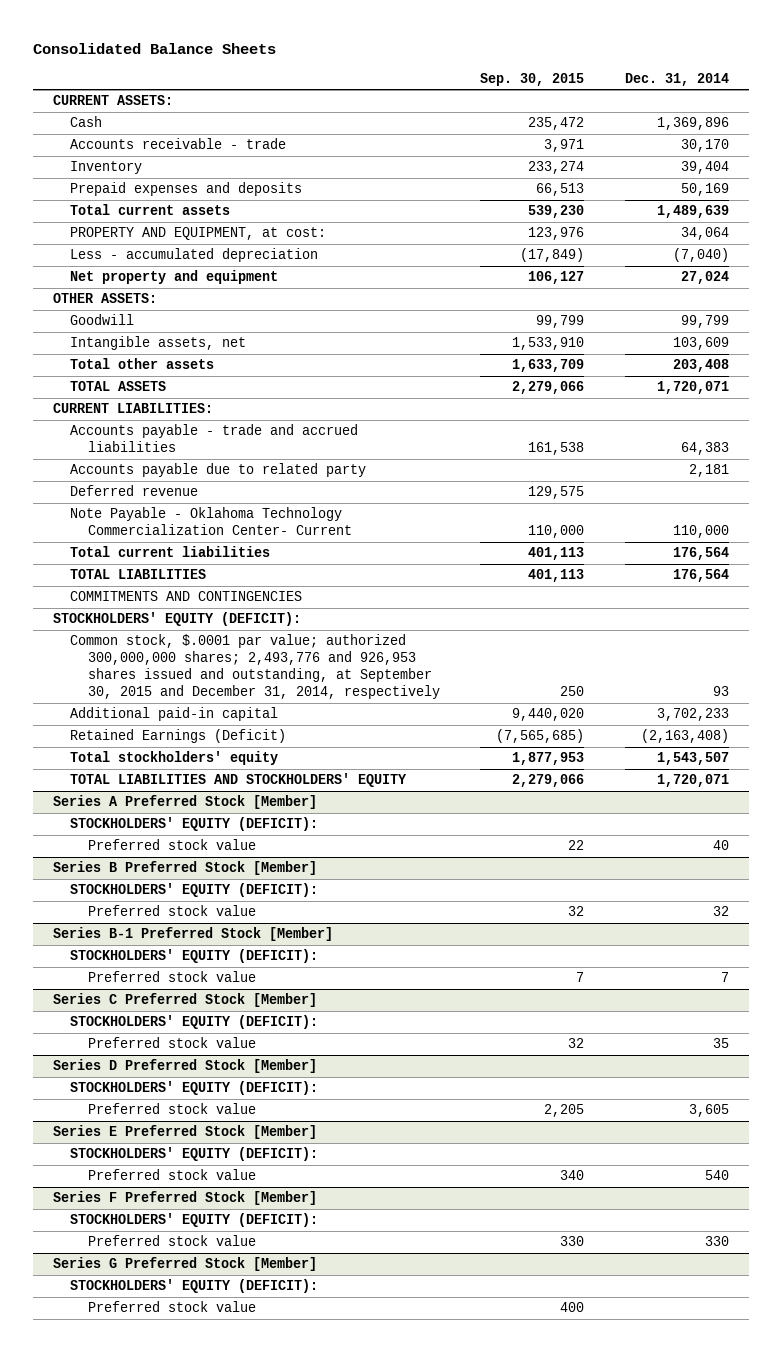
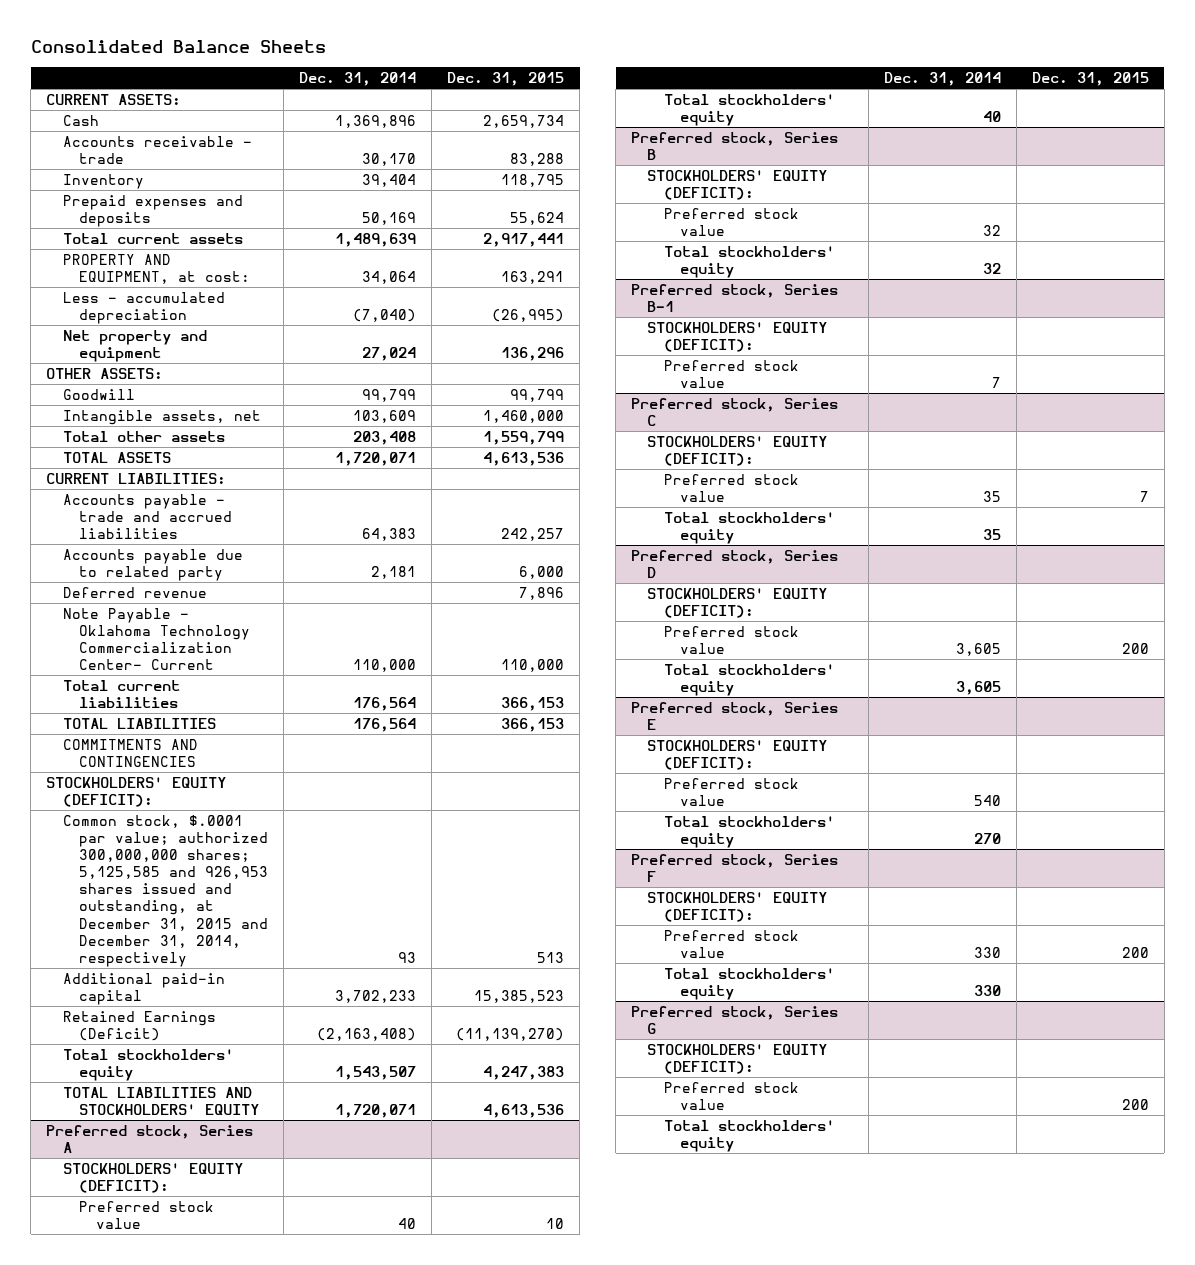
- | Sep. 30, 2015 | Dec. 31, 2014
+ | Dec. 31, 2014 | Dec. 31, 2015
- Common stock, $.0001 par value; authorized 300,000,000 shares; 2,493,776 and 926,953 shares issued and outstanding, at September 30, 2015 and December 31, 2014, respectively | 250 | 93
+ Common stock, $.0001 par value; authorized 300,000,000 shares; 5,125,585 and 926,953 shares issued and outstanding, at December 31, 2015 and December 31, 2014, respectively | 93 | 513
- Series A Preferred Stock [Member]
+ Preferred stock, Series A
- Series B Preferred Stock [Member]
+ Total stockholders' equity | 40 |
+ Preferred stock, Series B
- Series B-1 Preferred Stock [Member]
+ Total stockholders' equity | 32 |
+ Preferred stock, Series B-1
- Series C Preferred Stock [Member]
+ Preferred stock, Series C
- Series D Preferred Stock [Member]
+ Total stockholders' equity | 35 |
+ Preferred stock, Series D
- Series E Preferred Stock [Member]
+ Total stockholders' equity | 3,605 |
+ Preferred stock, Series E
- Series F Preferred Stock [Member]
+ Total stockholders' equity | 270 |
+ Preferred stock, Series F
- Series G Preferred Stock [Member]
+ Total stockholders' equity | 330 |
+ Preferred stock, Series G
+ Total stockholders' equity

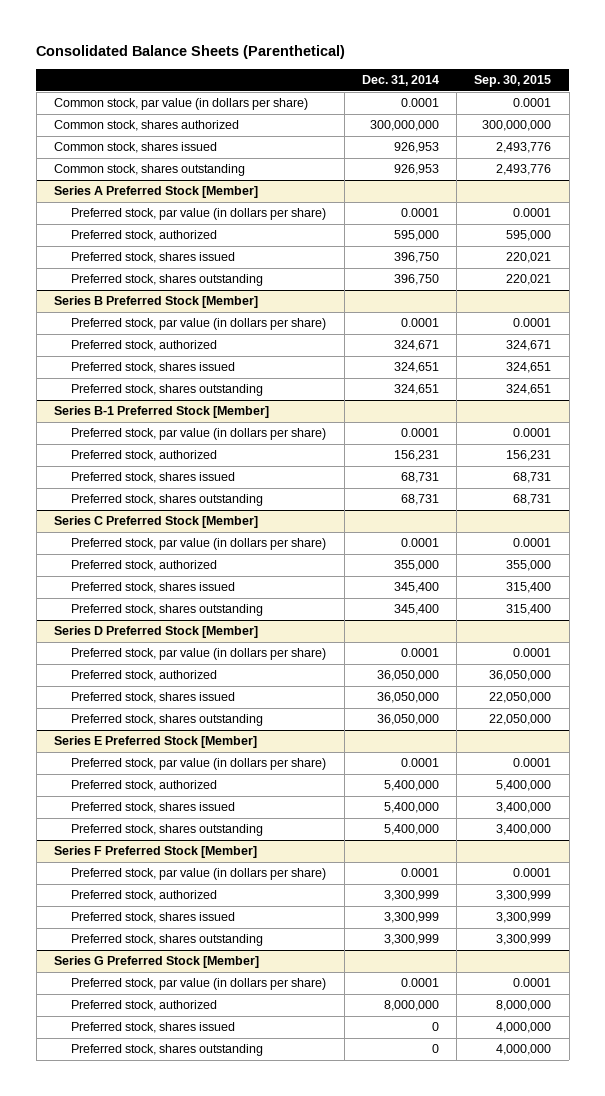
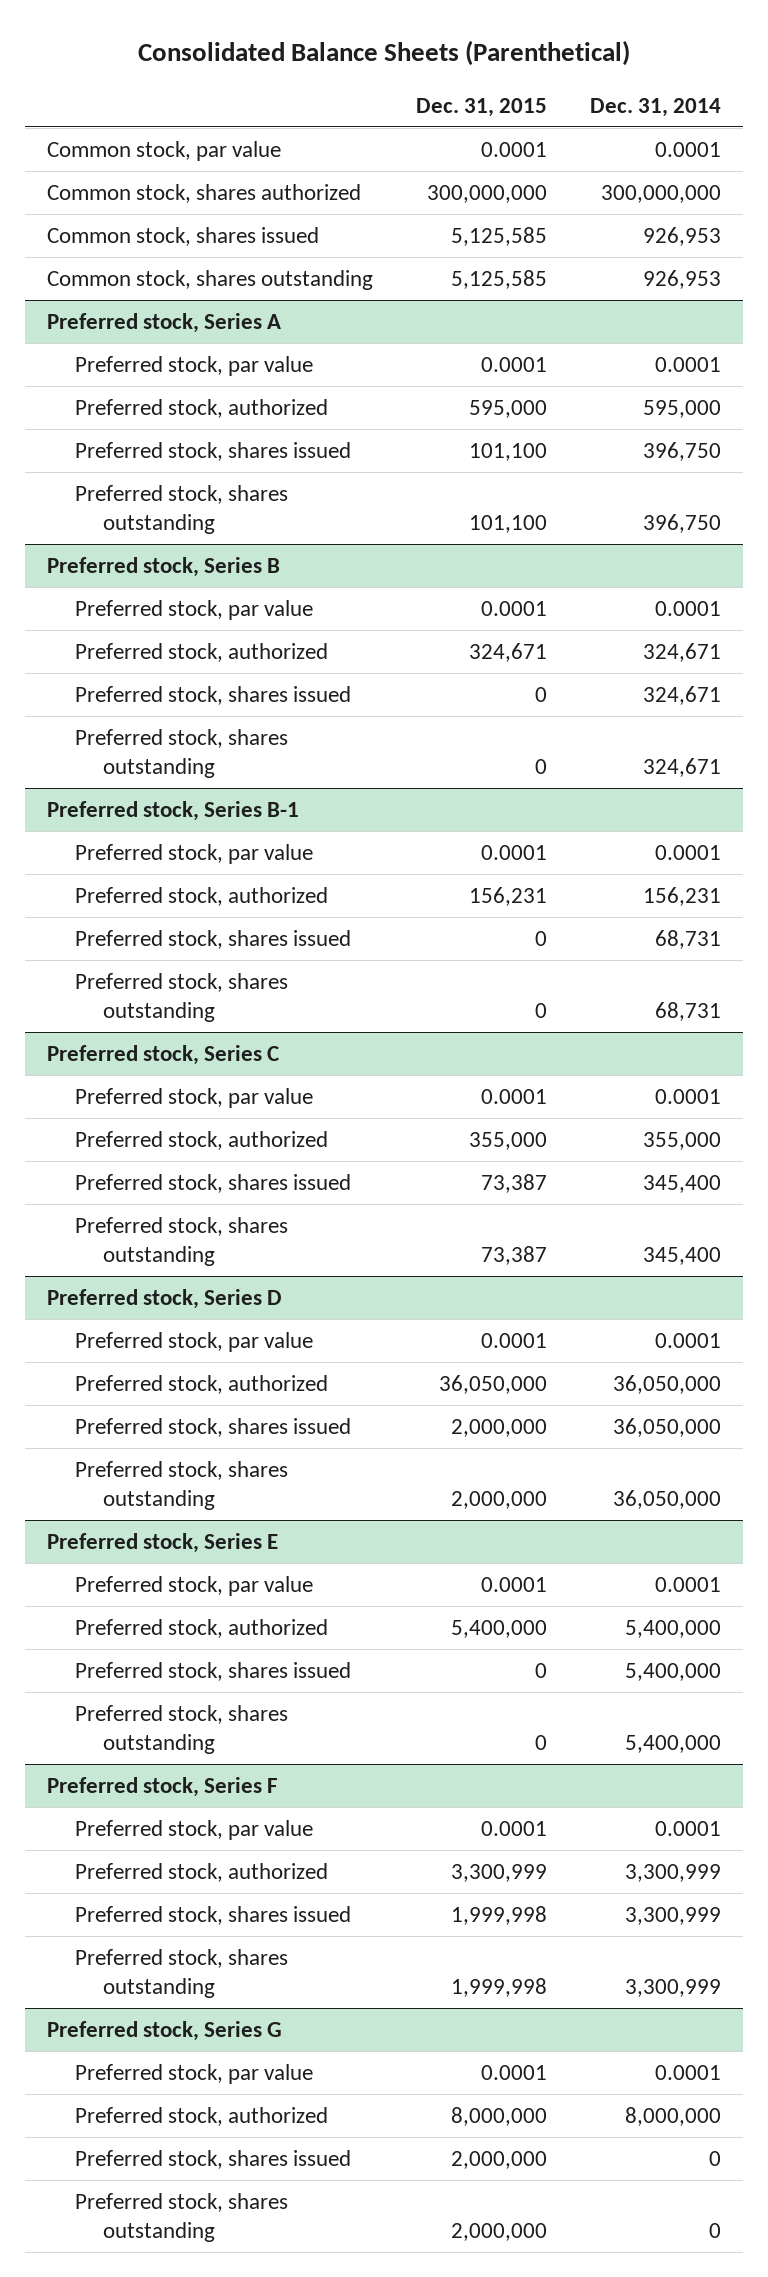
- | Dec. 31, 2014 | Sep. 30, 2015
+ | Dec. 31, 2015 | Dec. 31, 2014
- Common stock, par value (in dollars per share) | 0.0001 | 0.0001
+ Common stock, par value | 0.0001 | 0.0001
- Series A Preferred Stock [Member]
- Preferred stock, par value (in dollars per share) | 0.0001 | 0.0001
+ Preferred stock, Series A
+ Preferred stock, par value | 0.0001 | 0.0001
- Series B Preferred Stock [Member]
- Preferred stock, par value (in dollars per share) | 0.0001 | 0.0001
+ Preferred stock, Series B
+ Preferred stock, par value | 0.0001 | 0.0001
- Preferred stock, shares issued | 324,651 | 324,651
- Preferred stock, shares outstanding | 324,651 | 324,651
- Series B-1 Preferred Stock [Member]
- Preferred stock, par value (in dollars per share) | 0.0001 | 0.0001
+ Preferred stock, shares issued | 0 | 324,671
+ Preferred stock, shares outstanding | 0 | 324,671
+ Preferred stock, Series B-1
+ Preferred stock, par value | 0.0001 | 0.0001
- Series C Preferred Stock [Member]
- Preferred stock, par value (in dollars per share) | 0.0001 | 0.0001
+ Preferred stock, Series C
+ Preferred stock, par value | 0.0001 | 0.0001
- Series D Preferred Stock [Member]
- Preferred stock, par value (in dollars per share) | 0.0001 | 0.0001
+ Preferred stock, Series D
+ Preferred stock, par value | 0.0001 | 0.0001
- Series E Preferred Stock [Member]
- Preferred stock, par value (in dollars per share) | 0.0001 | 0.0001
+ Preferred stock, Series E
+ Preferred stock, par value | 0.0001 | 0.0001
- Series F Preferred Stock [Member]
- Preferred stock, par value (in dollars per share) | 0.0001 | 0.0001
+ Preferred stock, Series F
+ Preferred stock, par value | 0.0001 | 0.0001
- Series G Preferred Stock [Member]
- Preferred stock, par value (in dollars per share) | 0.0001 | 0.0001
+ Preferred stock, Series G
+ Preferred stock, par value | 0.0001 | 0.0001

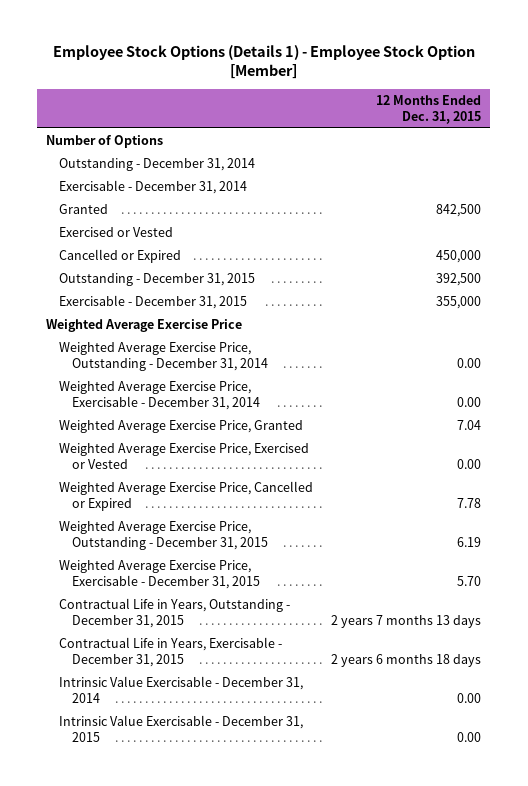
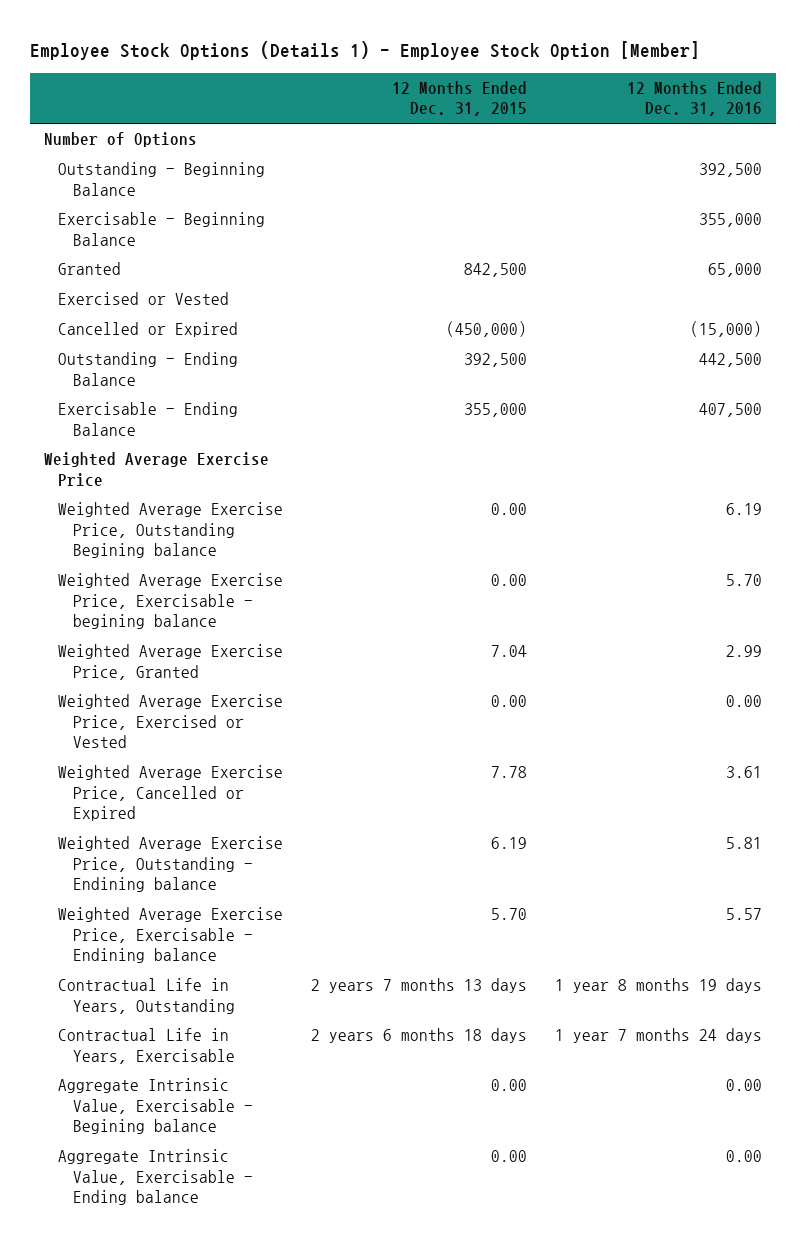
- | 12 Months Ended Dec. 31, 2015
+ | 12 Months Ended Dec. 31, 2015 | 12 Months Ended Dec. 31, 2016
- Outstanding - December 31, 2014
- Exercisable - December 31, 2014
+ Outstanding - Beginning Balance | | 392,500
+ Exercisable - Beginning Balance | | 355,000
- Cancelled or Expired | 450,000
- Outstanding - December 31, 2015 | 392,500
- Exercisable - December 31, 2015 | 355,000
+ Cancelled or Expired | (450,000) | (15,000)
+ Outstanding - Ending Balance | 392,500 | 442,500
+ Exercisable - Ending Balance | 355,000 | 407,500
- Weighted Average Exercise Price, Outstanding - December 31, 2014 | 0.00
- Weighted Average Exercise Price, Exercisable - December 31, 2014 | 0.00
+ Weighted Average Exercise Price, Outstanding Begining balance | 0.00 | 6.19
+ Weighted Average Exercise Price, Exercisable - begining balance | 0.00 | 5.70
- Weighted Average Exercise Price, Outstanding - December 31, 2015 | 6.19
- Weighted Average Exercise Price, Exercisable - December 31, 2015 | 5.70
- Contractual Life in Years, Outstanding - December 31, 2015 | 2 years 7 months 13 days
- Contractual Life in Years, Exercisable - December 31, 2015 | 2 years 6 months 18 days
- Intrinsic Value Exercisable - December 31, 2014 | 0.00
- Intrinsic Value Exercisable - December 31, 2015 | 0.00
+ Weighted Average Exercise Price, Outstanding - Endining balance | 6.19 | 5.81
+ Weighted Average Exercise Price, Exercisable - Endining balance | 5.70 | 5.57
+ Contractual Life in Years, Outstanding | 2 years 7 months 13 days | 1 year 8 months 19 days
+ Contractual Life in Years, Exercisable | 2 years 6 months 18 days | 1 year 7 months 24 days
+ Aggregate Intrinsic Value, Exercisable - Begining balance | 0.00 | 0.00
+ Aggregate Intrinsic Value, Exercisable - Ending balance | 0.00 | 0.00

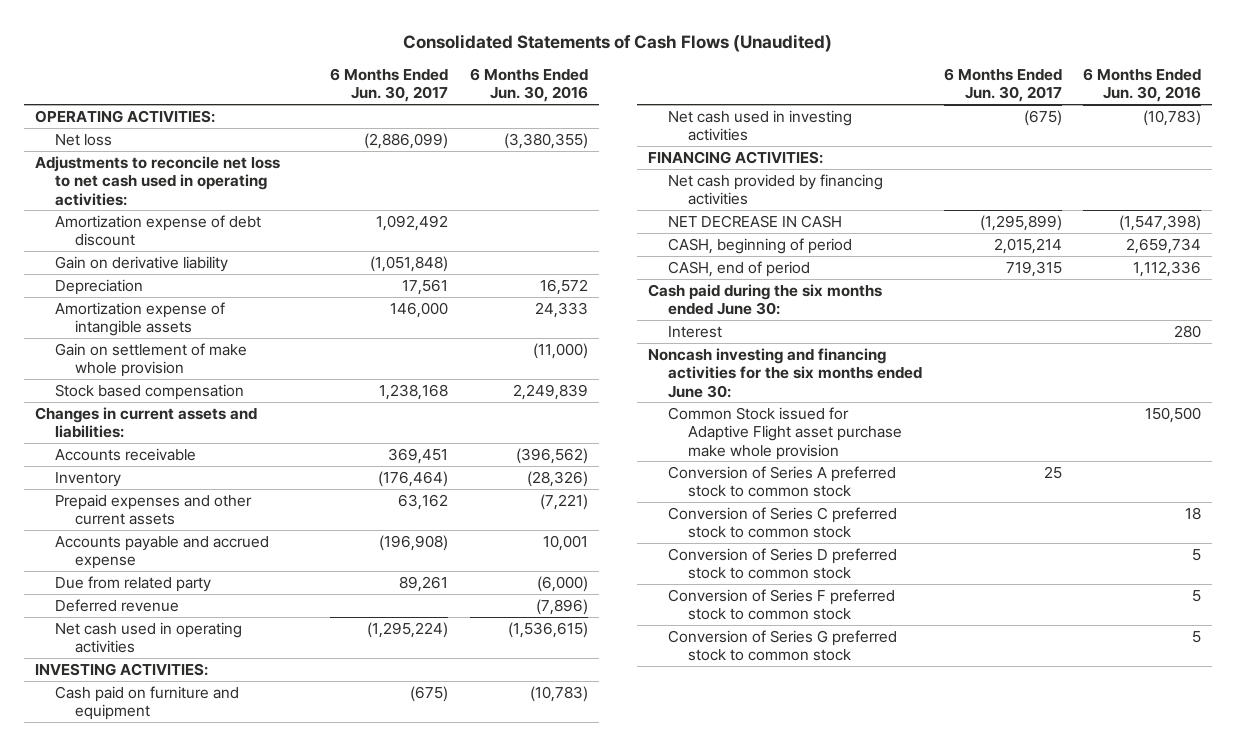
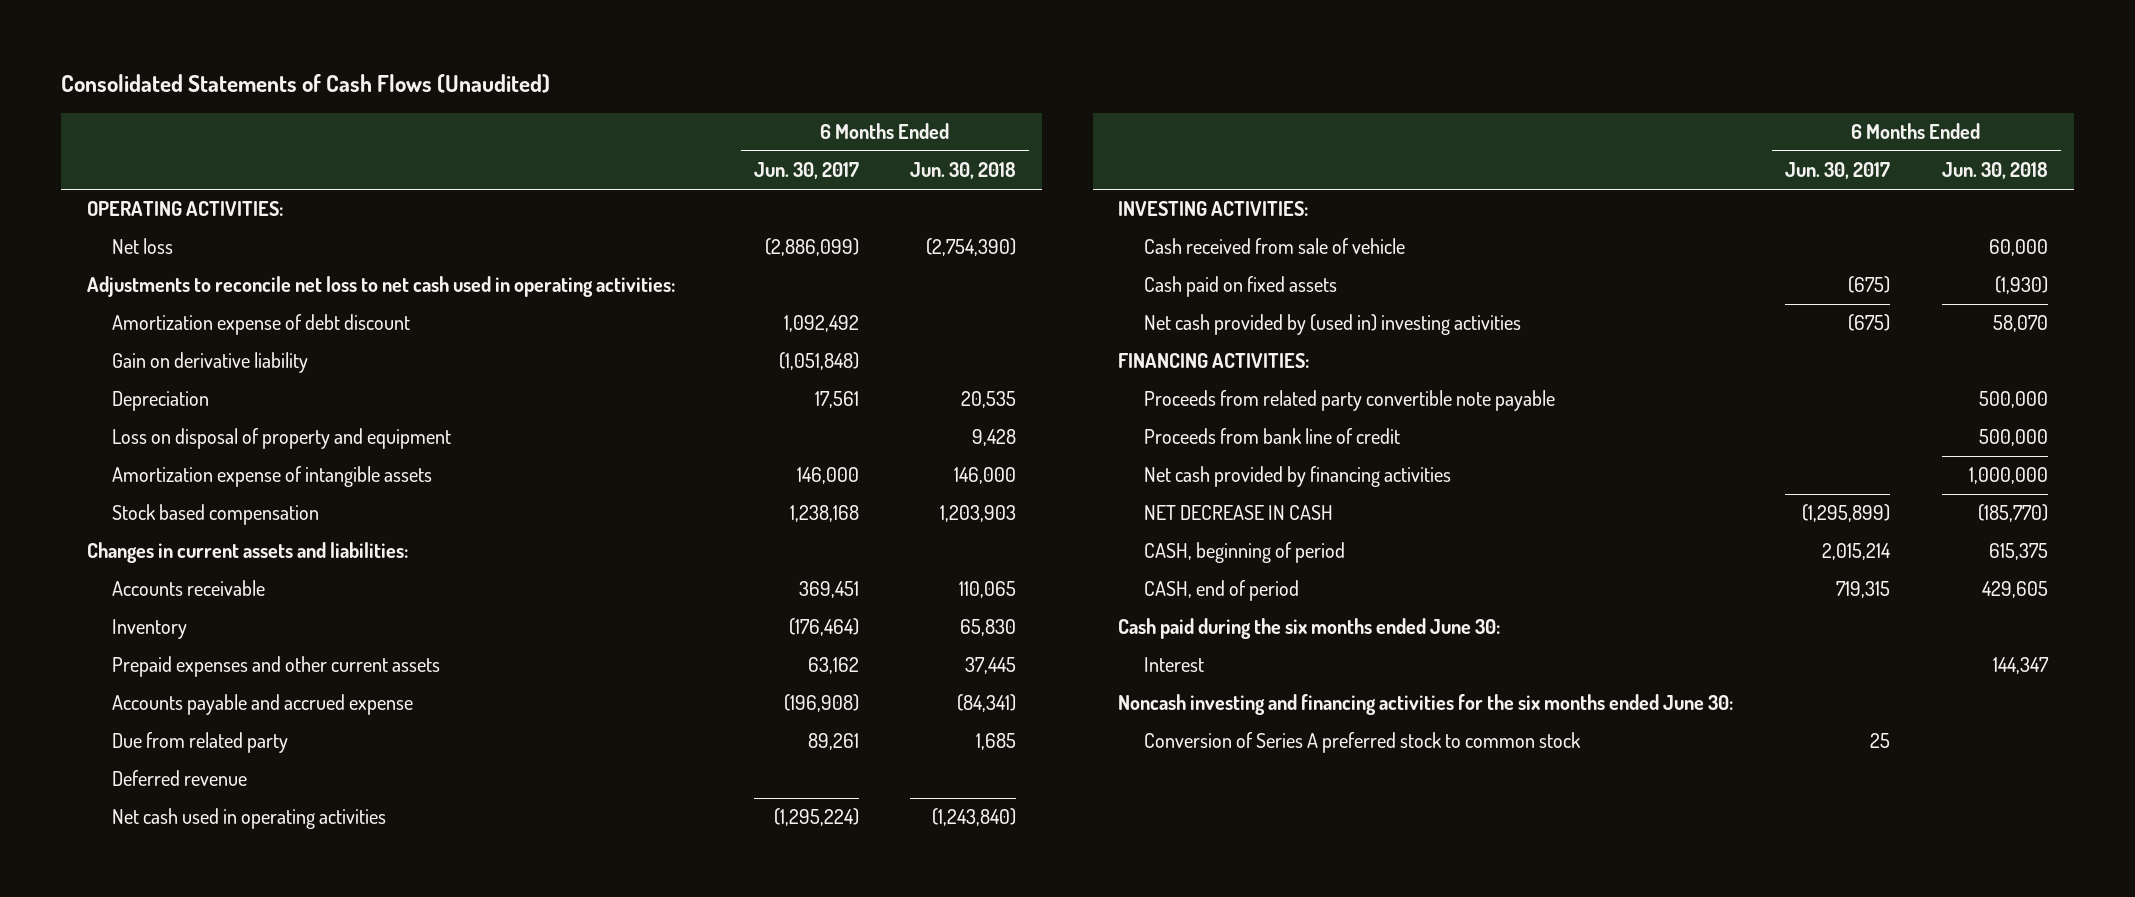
- | 6 Months Ended Jun. 30, 2017 | 6 Months Ended Jun. 30, 2016
+ | 6 Months Ended Jun. 30, 2017 | 6 Months Ended Jun. 30, 2018
+ Loss on disposal of property and equipment | | 9,428
- Gain on settlement of make whole provision | | (11,000)
- Cash paid on furniture and equipment | (675) | (10,783)
- Net cash used in investing activities | (675) | (10,783)
+ Cash received from sale of vehicle | | 60,000
+ Cash paid on fixed assets | (675) | (1,930)
+ Net cash provided by (used in) investing activities | (675) | 58,070
+ Proceeds from related party convertible note payable | | 500,000
+ Proceeds from bank line of credit | | 500,000
- Common Stock issued for Adaptive Flight asset purchase make whole provision | | 150,500
- Conversion of Series C preferred stock to common stock | | 18
- Conversion of Series D preferred stock to common stock | | 5
- Conversion of Series F preferred stock to common stock | | 5
- Conversion of Series G preferred stock to common stock | | 5

